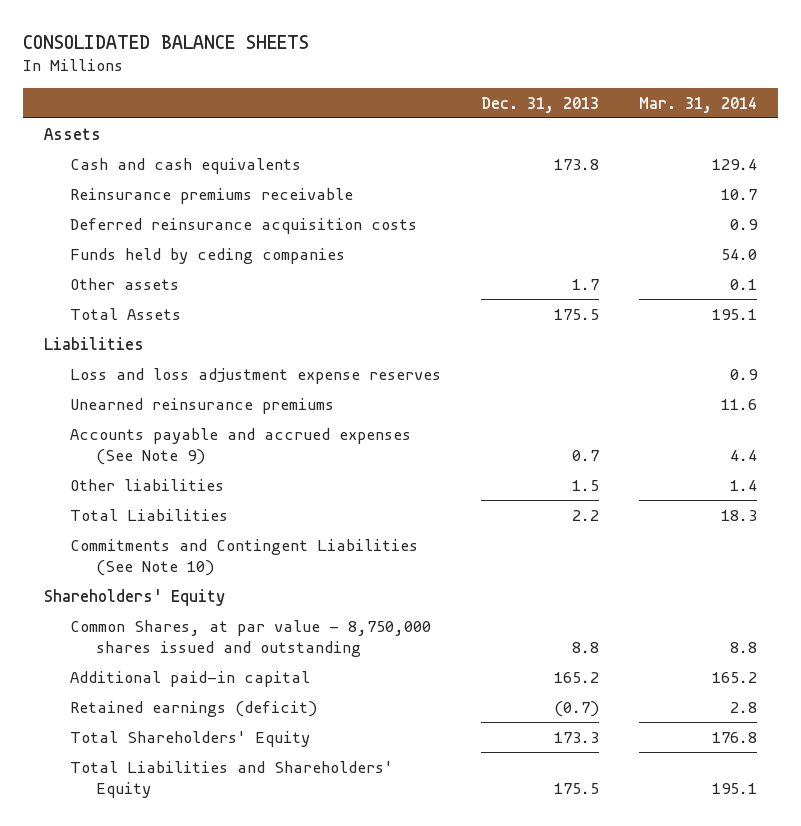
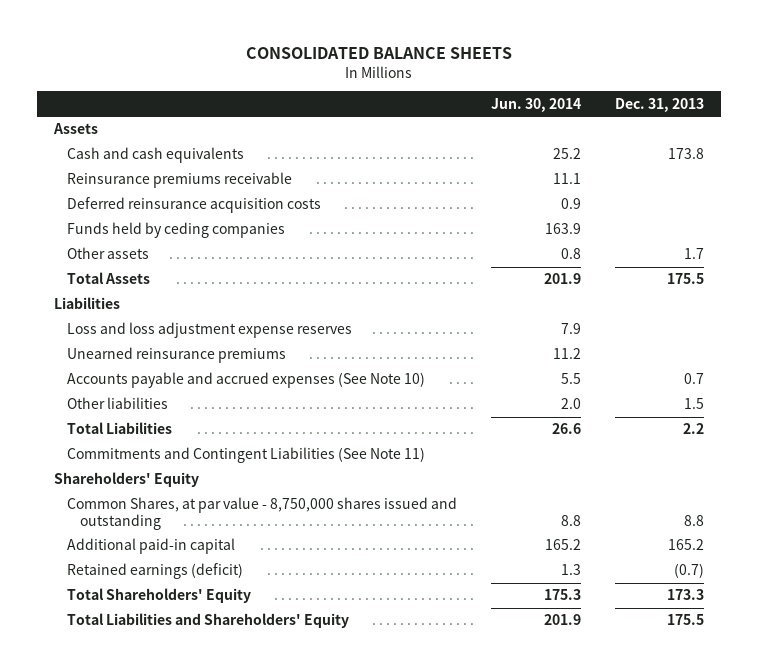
- | Dec. 31, 2013 | Mar. 31, 2014
+ | Jun. 30, 2014 | Dec. 31, 2013
- Accounts payable and accrued expenses (See Note 9) | 0.7 | 4.4
+ Accounts payable and accrued expenses (See Note 10) | 5.5 | 0.7
- Commitments and Contingent Liabilities (See Note 10)
+ Commitments and Contingent Liabilities (See Note 11)

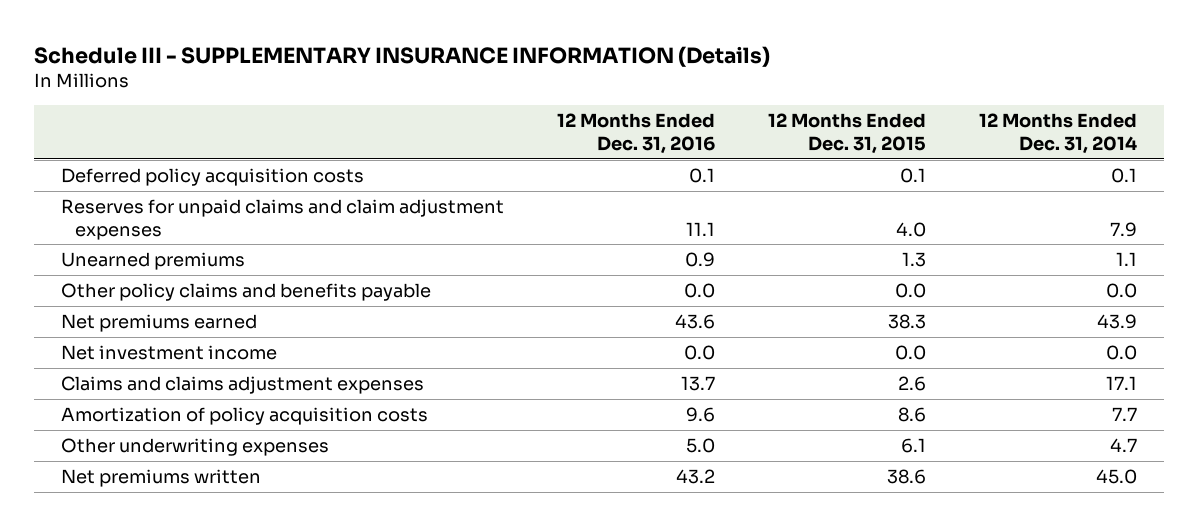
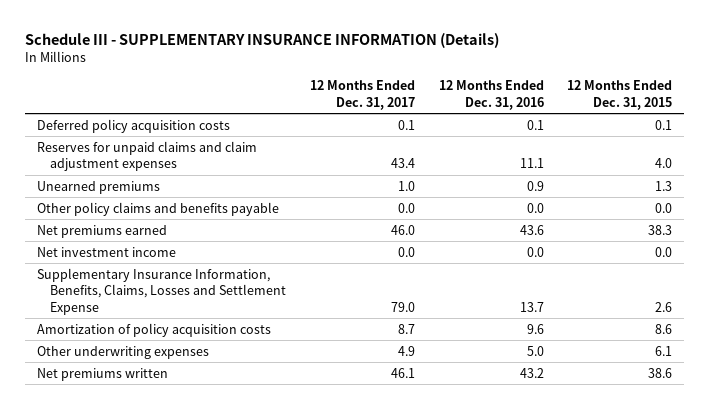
- | 12 Months Ended Dec. 31, 2016 | 12 Months Ended Dec. 31, 2015 | 12 Months Ended Dec. 31, 2014
+ | 12 Months Ended Dec. 31, 2017 | 12 Months Ended Dec. 31, 2016 | 12 Months Ended Dec. 31, 2015
- Claims and claims adjustment expenses | 13.7 | 2.6 | 17.1
+ Supplementary Insurance Information, Benefits, Claims, Losses and Settlement Expense | 79.0 | 13.7 | 2.6

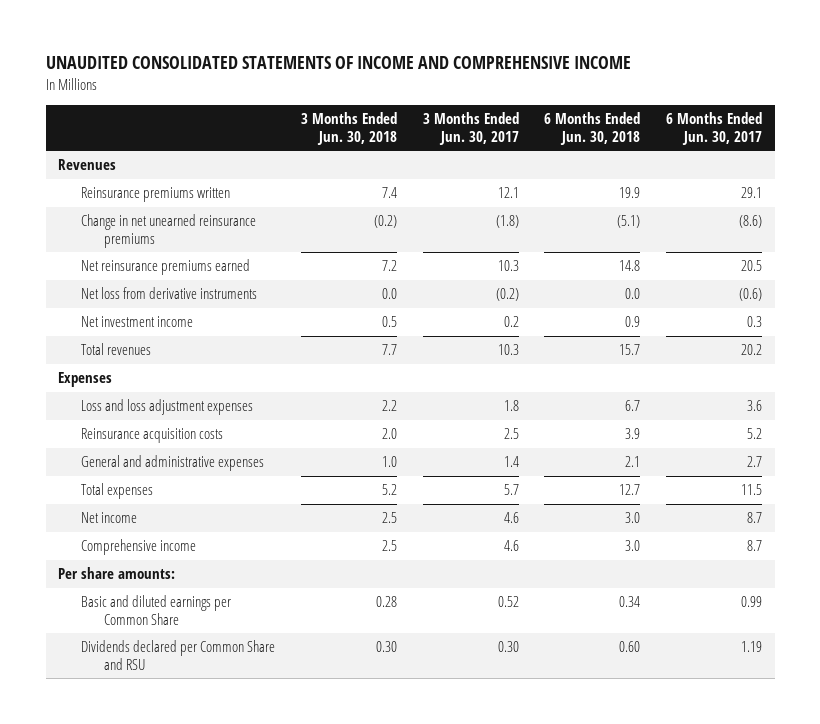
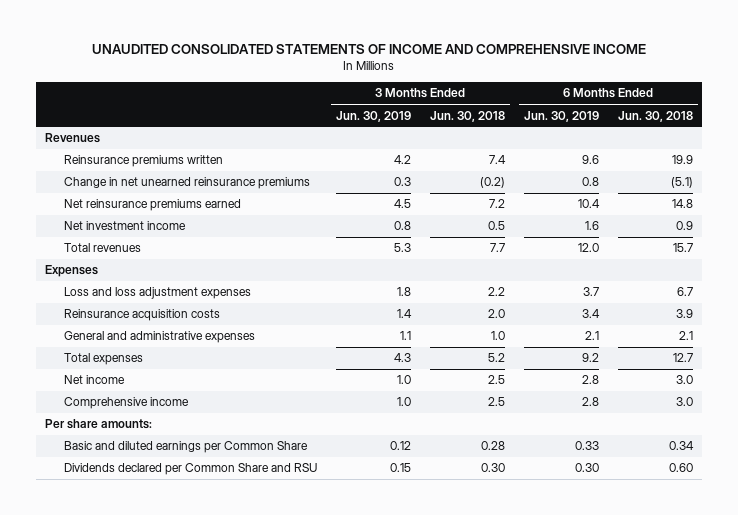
- | 3 Months Ended Jun. 30, 2018 | 3 Months Ended Jun. 30, 2017 | 6 Months Ended Jun. 30, 2018 | 6 Months Ended Jun. 30, 2017
+ | 3 Months Ended Jun. 30, 2019 | 3 Months Ended Jun. 30, 2018 | 6 Months Ended Jun. 30, 2019 | 6 Months Ended Jun. 30, 2018
- Net loss from derivative instruments | 0.0 | (0.2) | 0.0 | (0.6)

